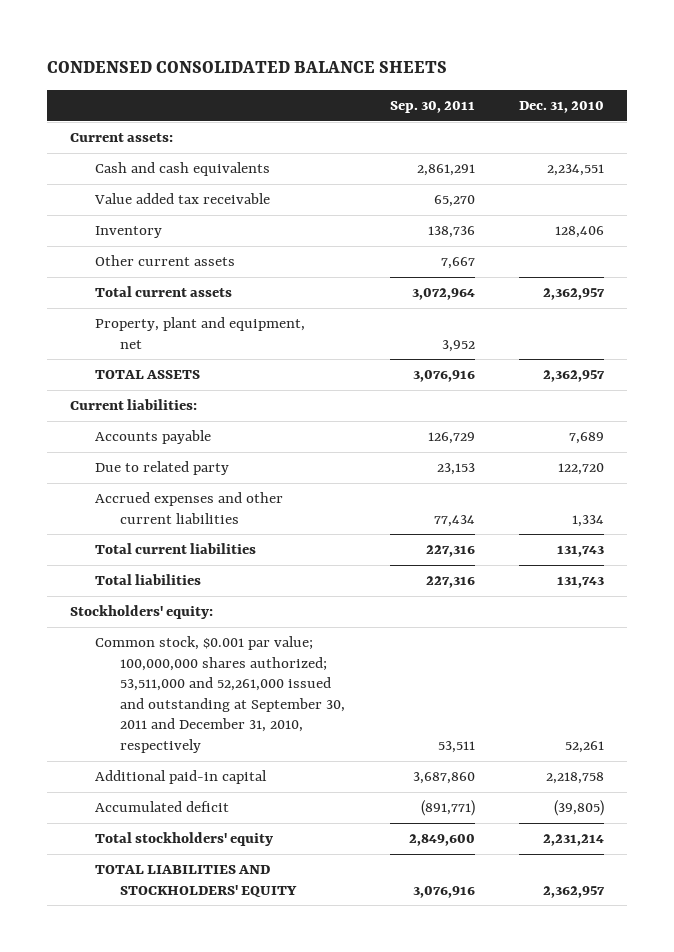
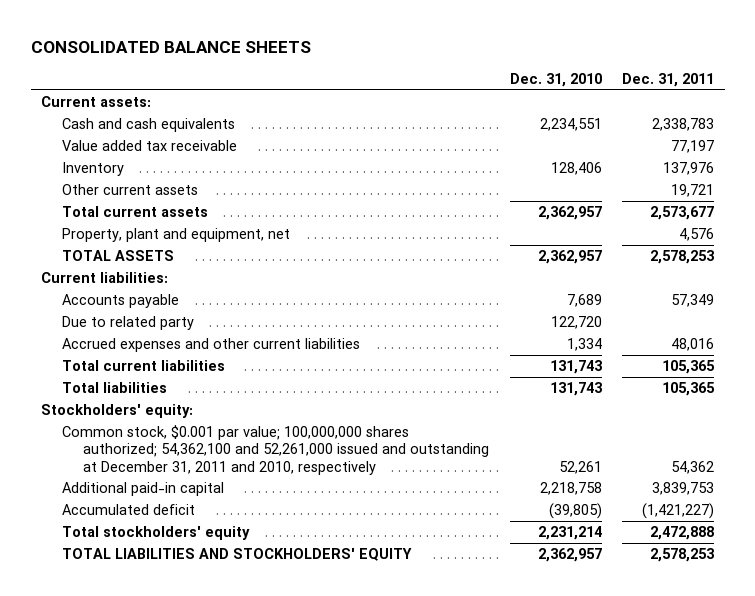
- CONDENSED CONSOLIDATED BALANCE SHEETS
+ CONSOLIDATED BALANCE SHEETS
- | Sep. 30, 2011 | Dec. 31, 2010
+ | Dec. 31, 2010 | Dec. 31, 2011
- Common stock, $0.001 par value; 100,000,000 shares authorized; 53,511,000 and 52,261,000 issued and outstanding at September 30, 2011 and December 31, 2010, respectively | 53,511 | 52,261
+ Common stock, $0.001 par value; 100,000,000 shares authorized; 54,362,100 and 52,261,000 issued and outstanding at December 31, 2011 and 2010, respectively | 52,261 | 54,362

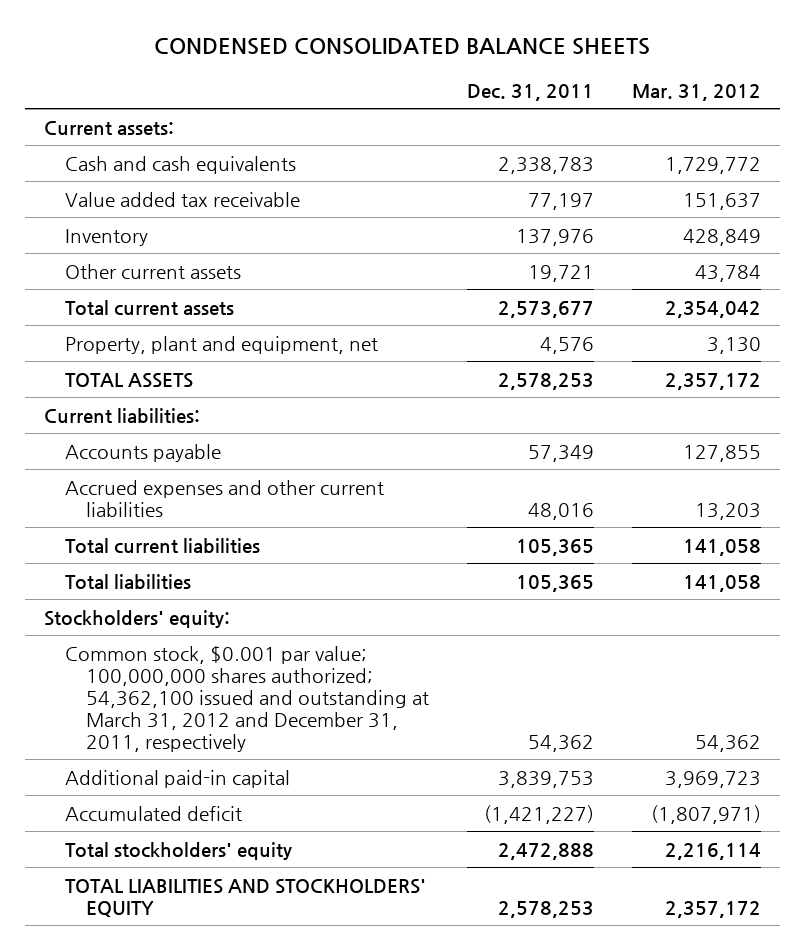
- CONSOLIDATED BALANCE SHEETS
+ CONDENSED CONSOLIDATED BALANCE SHEETS
- | Dec. 31, 2010 | Dec. 31, 2011
+ | Dec. 31, 2011 | Mar. 31, 2012
- Due to related party | 122,720 |
- Common stock, $0.001 par value; 100,000,000 shares authorized; 54,362,100 and 52,261,000 issued and outstanding at December 31, 2011 and 2010, respectively | 52,261 | 54,362
+ Common stock, $0.001 par value; 100,000,000 shares authorized; 54,362,100 issued and outstanding at March 31, 2012 and December 31, 2011, respectively | 54,362 | 54,362

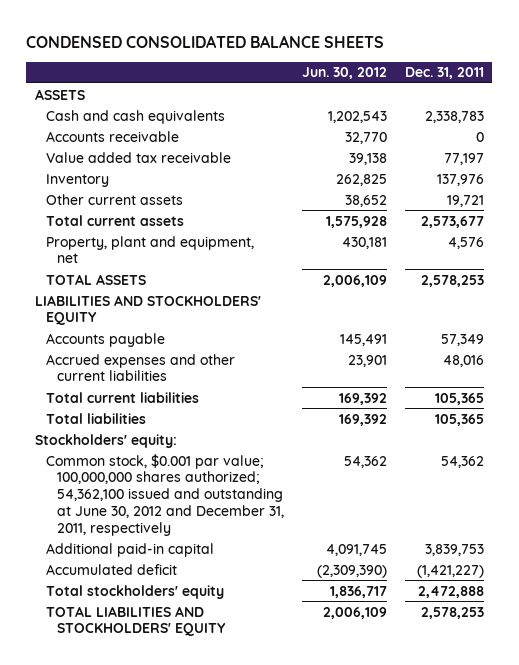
- | Dec. 31, 2011 | Mar. 31, 2012
+ | Jun. 30, 2012 | Dec. 31, 2011
- Current assets:
+ ASSETS
+ Accounts receivable | 32,770 | 0
- Current liabilities:
+ LIABILITIES AND STOCKHOLDERS' EQUITY
- Common stock, $0.001 par value; 100,000,000 shares authorized; 54,362,100 issued and outstanding at March 31, 2012 and December 31, 2011, respectively | 54,362 | 54,362
+ Common stock, $0.001 par value; 100,000,000 shares authorized; 54,362,100 issued and outstanding at June 30, 2012 and December 31, 2011, respectively | 54,362 | 54,362

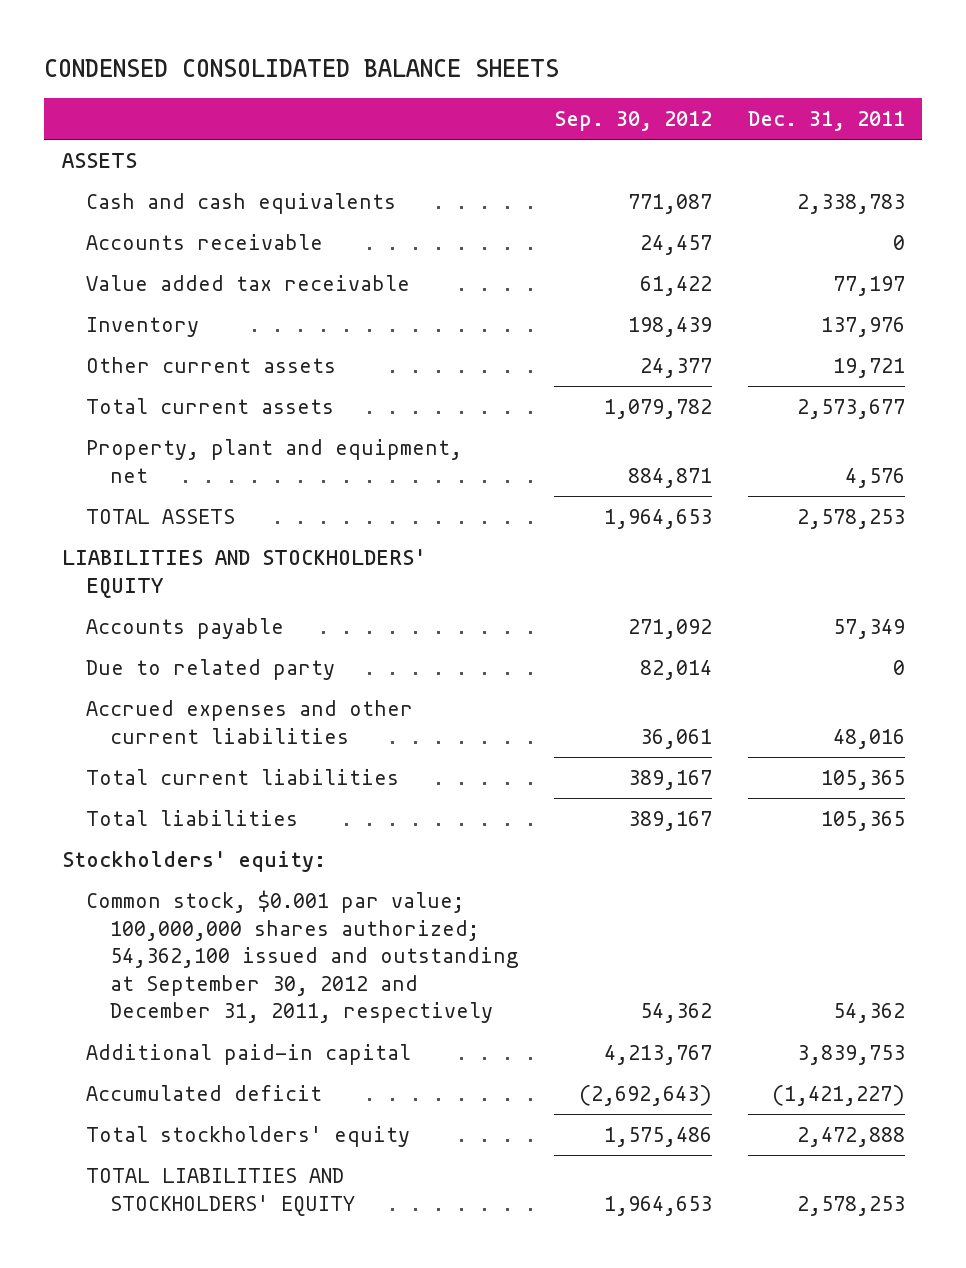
- | Jun. 30, 2012 | Dec. 31, 2011
+ | Sep. 30, 2012 | Dec. 31, 2011
+ Due to related party | 82,014 | 0
- Common stock, $0.001 par value; 100,000,000 shares authorized; 54,362,100 issued and outstanding at June 30, 2012 and December 31, 2011, respectively | 54,362 | 54,362
+ Common stock, $0.001 par value; 100,000,000 shares authorized; 54,362,100 issued and outstanding at September 30, 2012 and December 31, 2011, respectively | 54,362 | 54,362

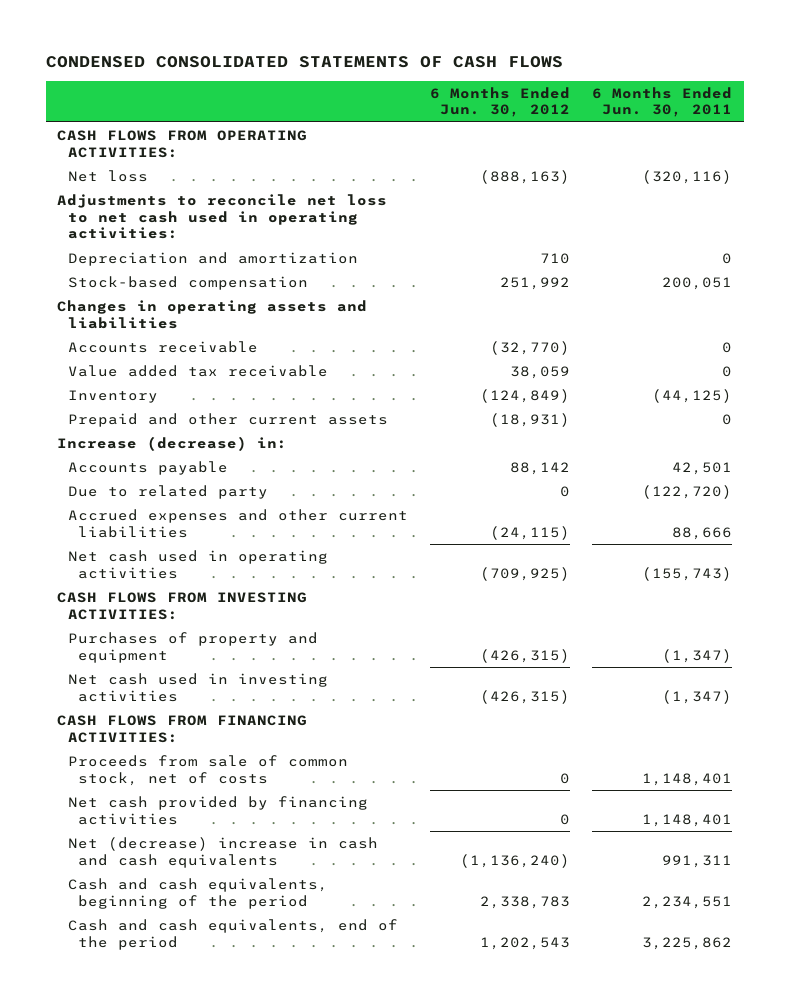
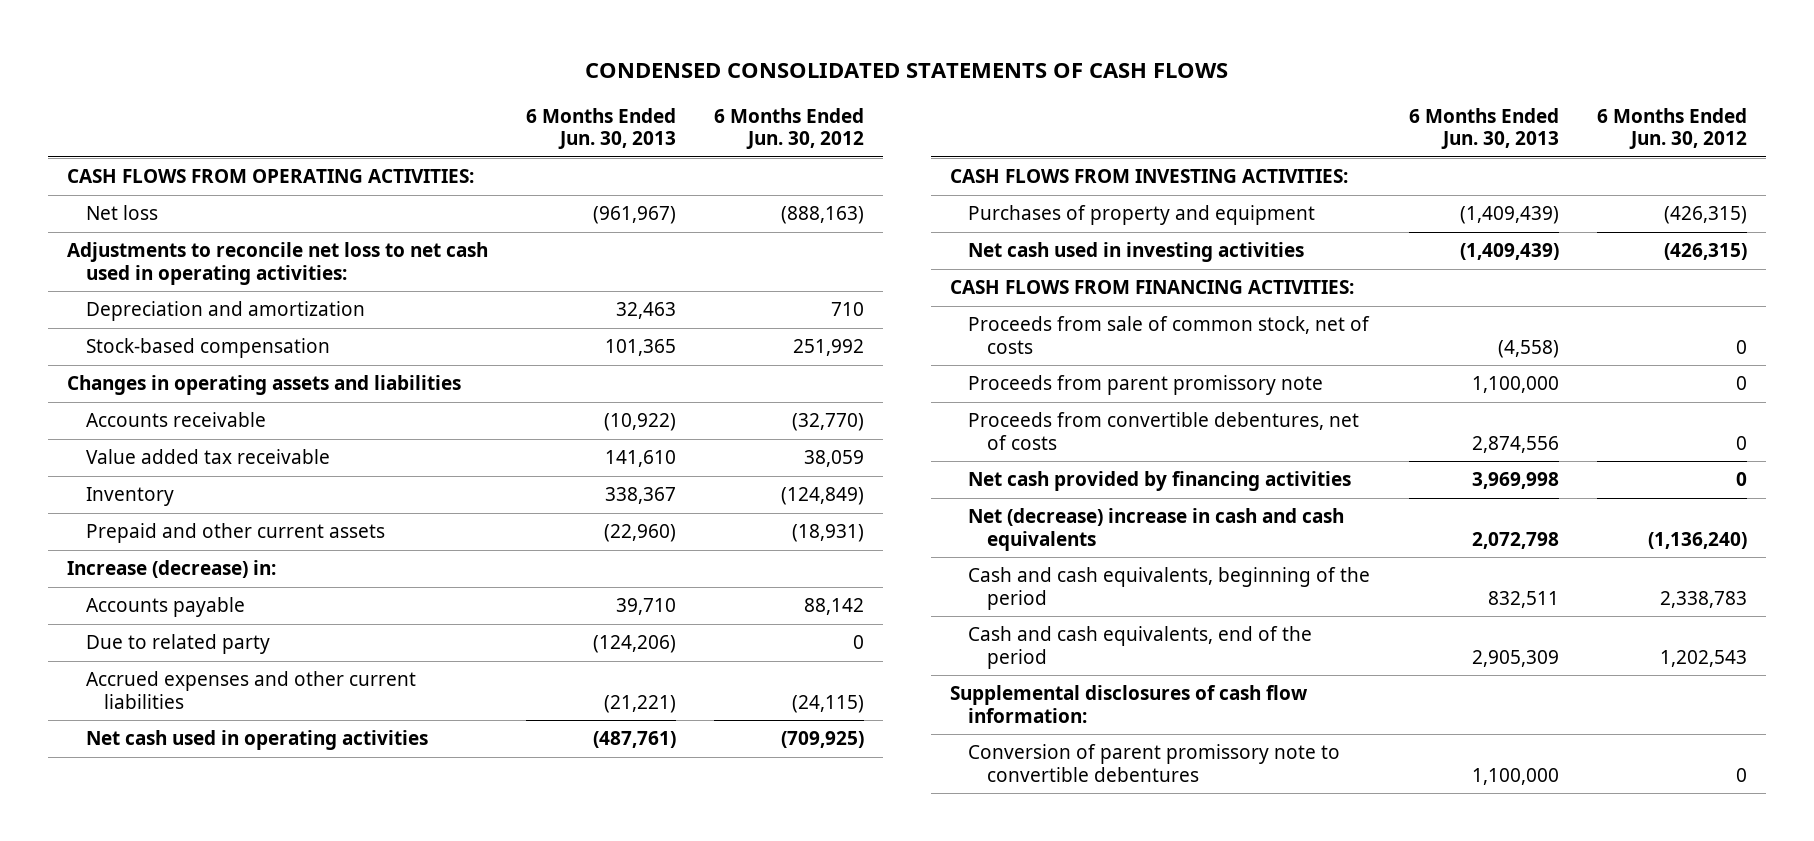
- | 6 Months Ended Jun. 30, 2012 | 6 Months Ended Jun. 30, 2011
+ | 6 Months Ended Jun. 30, 2013 | 6 Months Ended Jun. 30, 2012
+ Proceeds from parent promissory note | 1,100,000 | 0
+ Proceeds from convertible debentures, net of costs | 2,874,556 | 0
+ Supplemental disclosures of cash flow information:
+ Conversion of parent promissory note to convertible debentures | 1,100,000 | 0

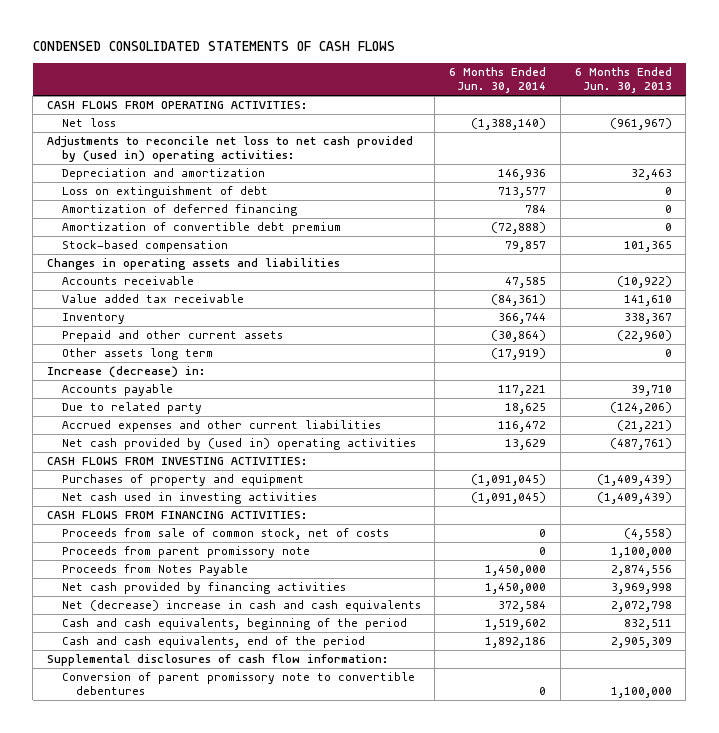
- | 6 Months Ended Jun. 30, 2013 | 6 Months Ended Jun. 30, 2012
+ | 6 Months Ended Jun. 30, 2014 | 6 Months Ended Jun. 30, 2013
- Adjustments to reconcile net loss to net cash used in operating activities:
+ Adjustments to reconcile net loss to net cash provided by (used in) operating activities:
+ Loss on extinguishment of debt | 713,577 | 0
+ Amortization of deferred financing | 784 | 0
+ Amortization of convertible debt premium | (72,888) | 0
+ Other assets long term | (17,919) | 0
- Net cash used in operating activities | (487,761) | (709,925)
+ Net cash provided by (used in) operating activities | 13,629 | (487,761)
- Proceeds from convertible debentures, net of costs | 2,874,556 | 0
+ Proceeds from Notes Payable | 1,450,000 | 2,874,556

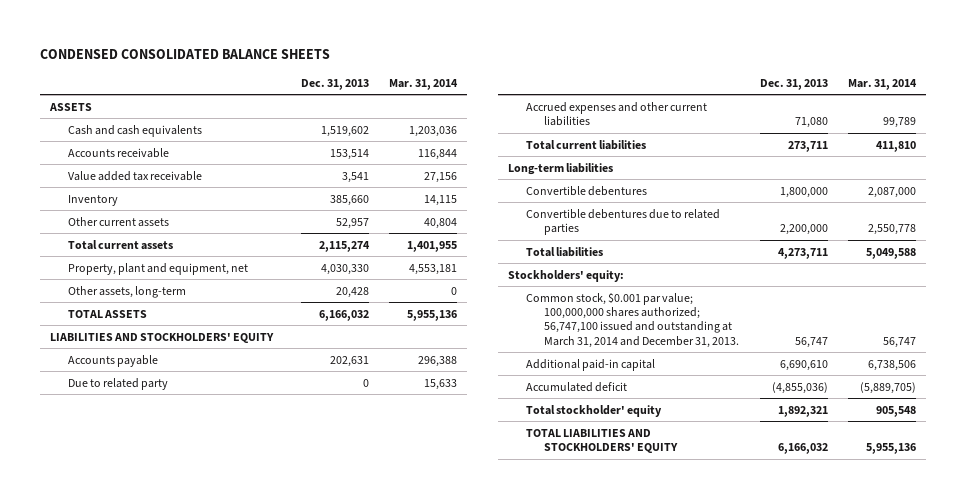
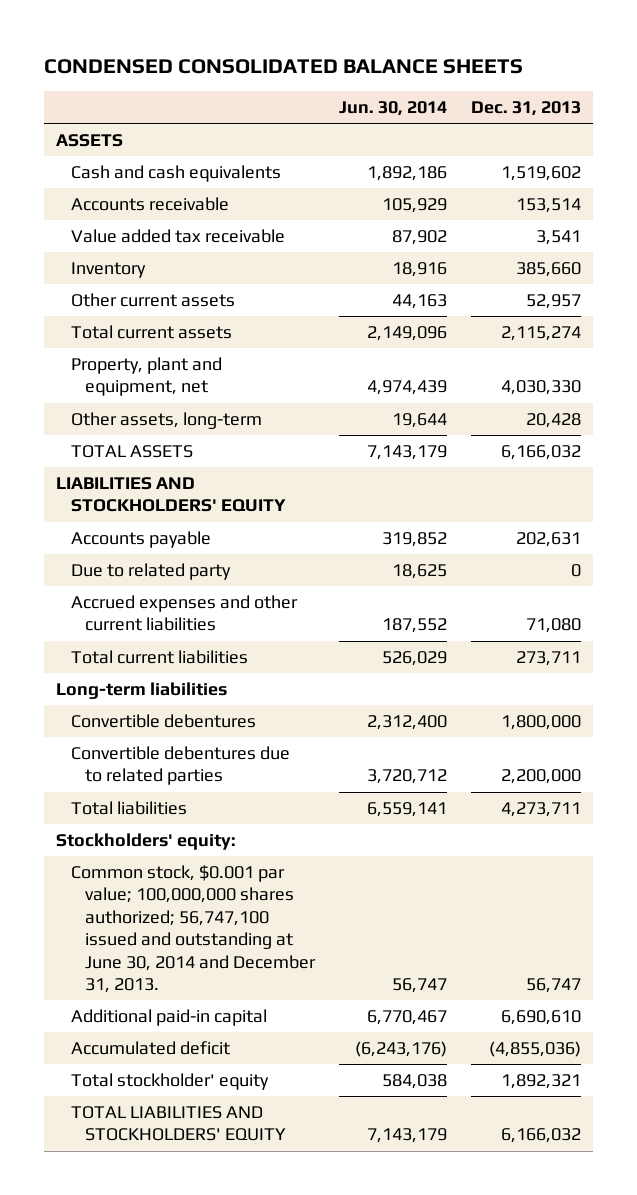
- | Dec. 31, 2013 | Mar. 31, 2014
+ | Jun. 30, 2014 | Dec. 31, 2013
- Common stock, $0.001 par value; 100,000,000 shares authorized; 56,747,100 issued and outstanding at March 31, 2014 and December 31, 2013. | 56,747 | 56,747
+ Common stock, $0.001 par value; 100,000,000 shares authorized; 56,747,100 issued and outstanding at June 30, 2014 and December 31, 2013. | 56,747 | 56,747

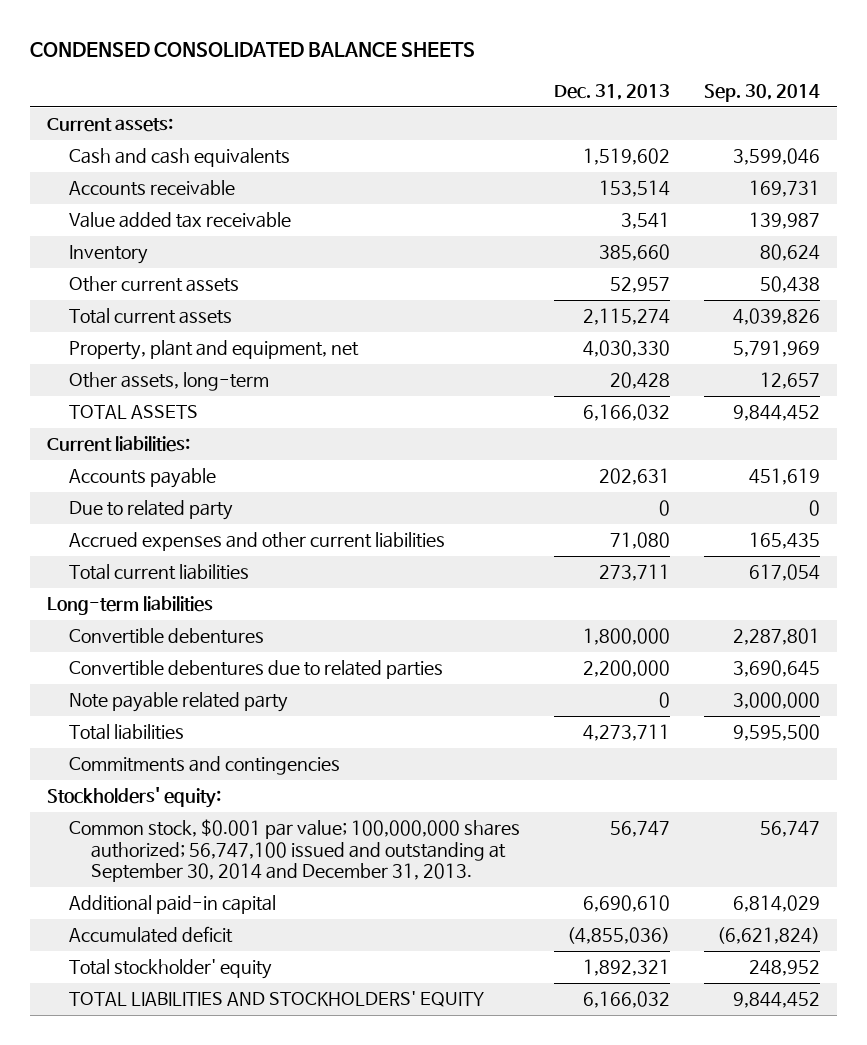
- | Jun. 30, 2014 | Dec. 31, 2013
+ | Dec. 31, 2013 | Sep. 30, 2014
- ASSETS
+ Current assets:
- LIABILITIES AND STOCKHOLDERS' EQUITY
+ Current liabilities:
+ Note payable related party | 0 | 3,000,000
+ Commitments and contingencies
- Common stock, $0.001 par value; 100,000,000 shares authorized; 56,747,100 issued and outstanding at June 30, 2014 and December 31, 2013. | 56,747 | 56,747
+ Common stock, $0.001 par value; 100,000,000 shares authorized; 56,747,100 issued and outstanding at September 30, 2014 and December 31, 2013. | 56,747 | 56,747

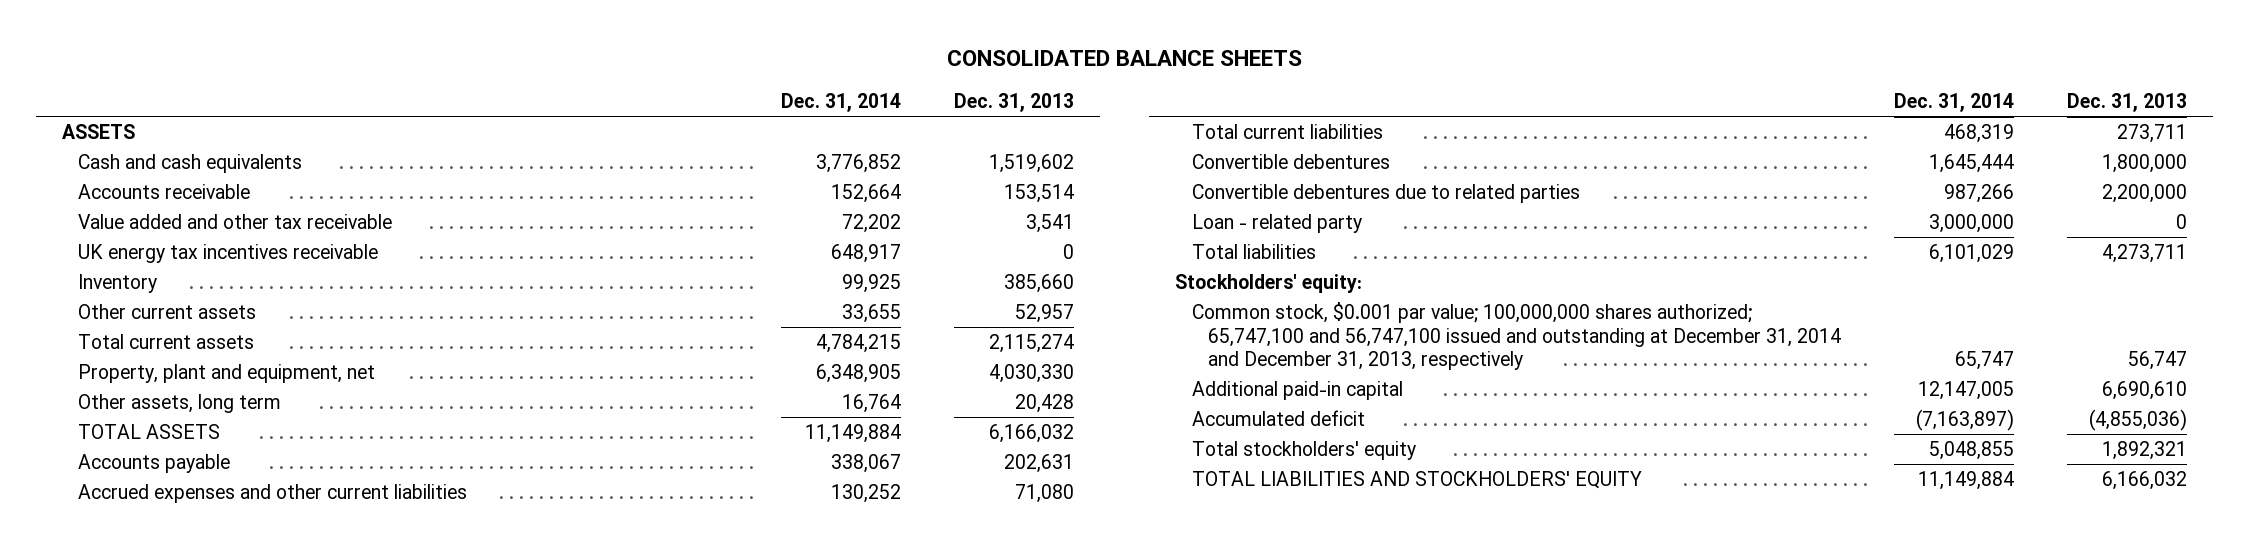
- CONDENSED CONSOLIDATED BALANCE SHEETS
+ CONSOLIDATED BALANCE SHEETS
- | Dec. 31, 2013 | Sep. 30, 2014
+ | Dec. 31, 2014 | Dec. 31, 2013
- Current assets:
+ ASSETS
- Value added tax receivable | 3,541 | 139,987
+ Value added and other tax receivable | 72,202 | 3,541
+ UK energy tax incentives receivable | 648,917 | 0
- Other assets, long-term | 20,428 | 12,657
+ Other assets, long term | 16,764 | 20,428
- Current liabilities:
- Due to related party | 0 | 0
- Long-term liabilities
- Note payable related party | 0 | 3,000,000
+ Loan - related party | 3,000,000 | 0
- Commitments and contingencies
- Common stock, $0.001 par value; 100,000,000 shares authorized; 56,747,100 issued and outstanding at September 30, 2014 and December 31, 2013. | 56,747 | 56,747
+ Common stock, $0.001 par value; 100,000,000 shares authorized; 65,747,100 and 56,747,100 issued and outstanding at December 31, 2014 and December 31, 2013, respectively | 65,747 | 56,747
- Total stockholder' equity | 1,892,321 | 248,952
+ Total stockholders' equity | 5,048,855 | 1,892,321

